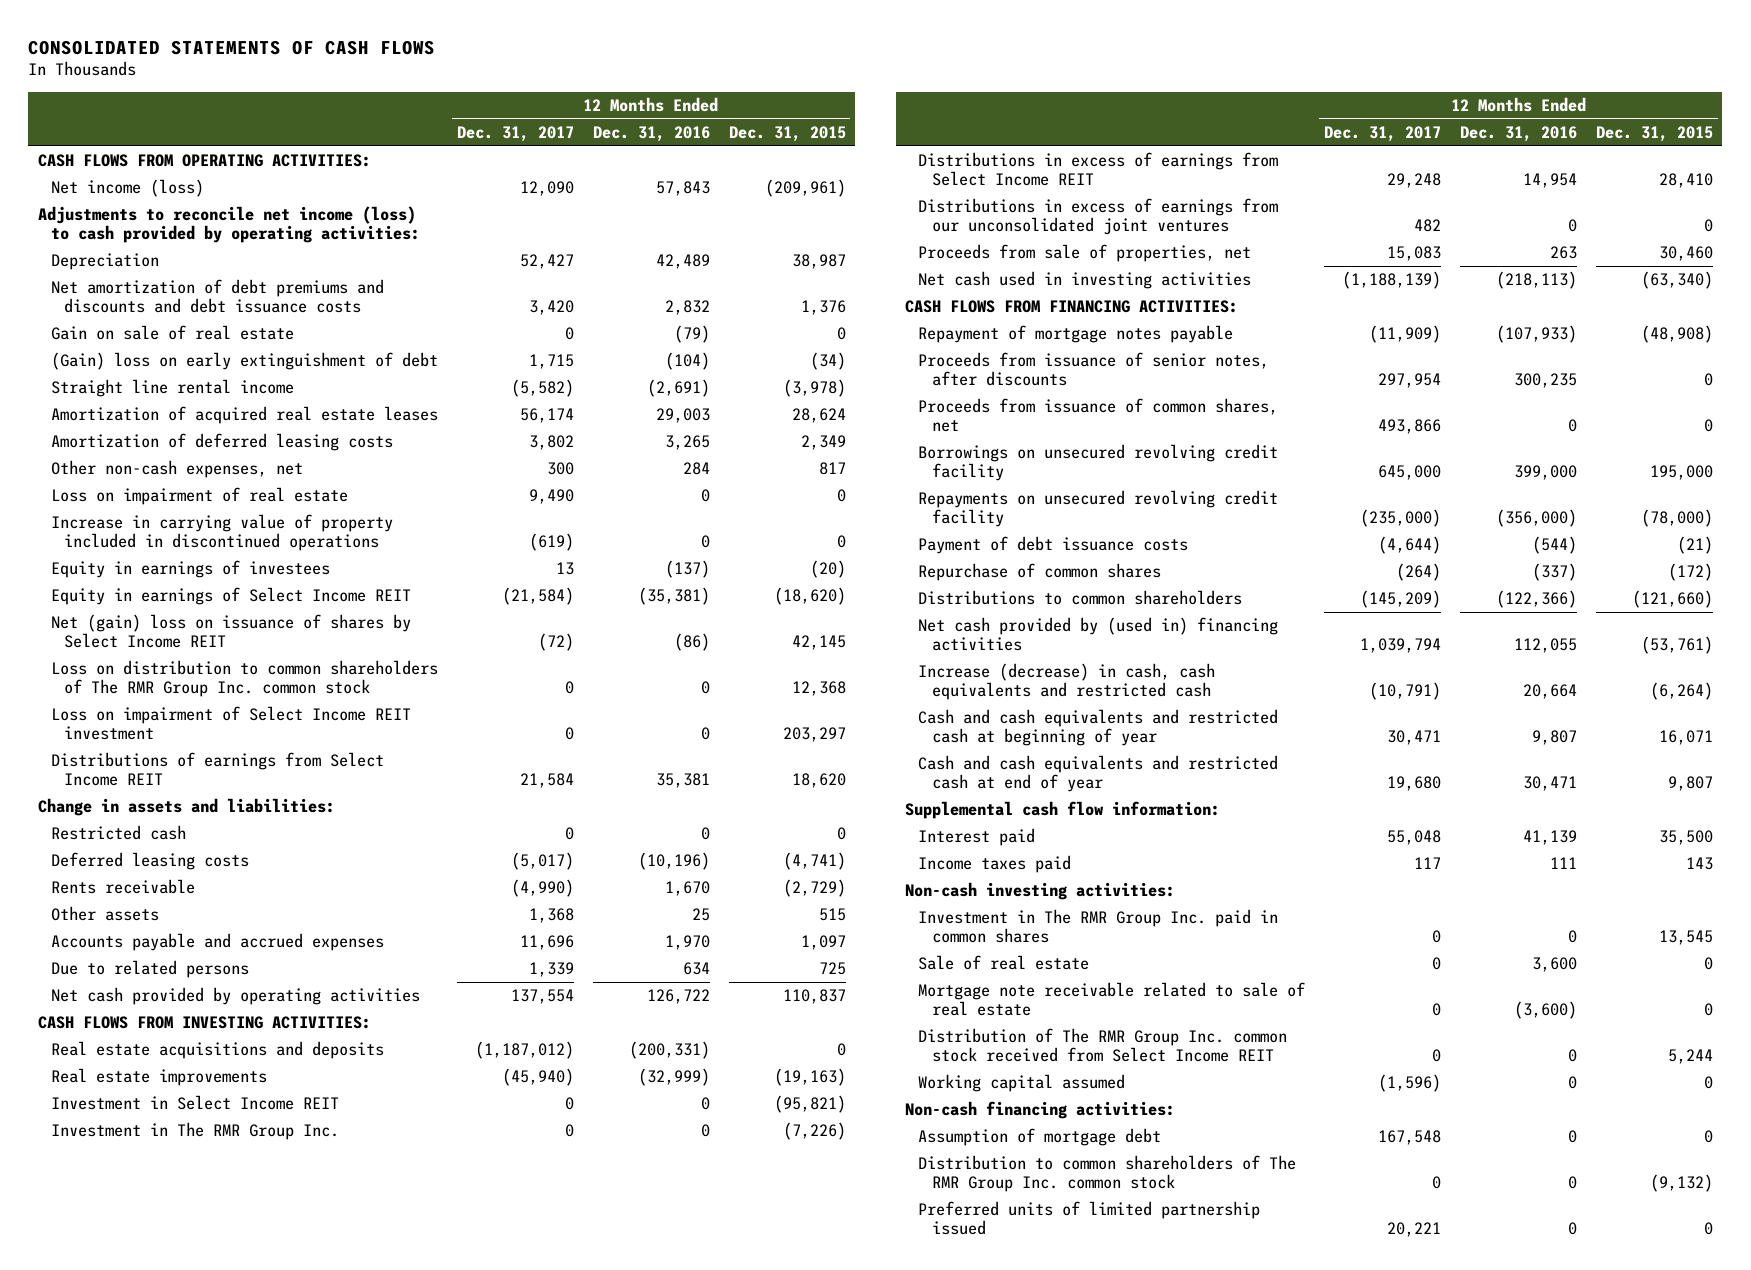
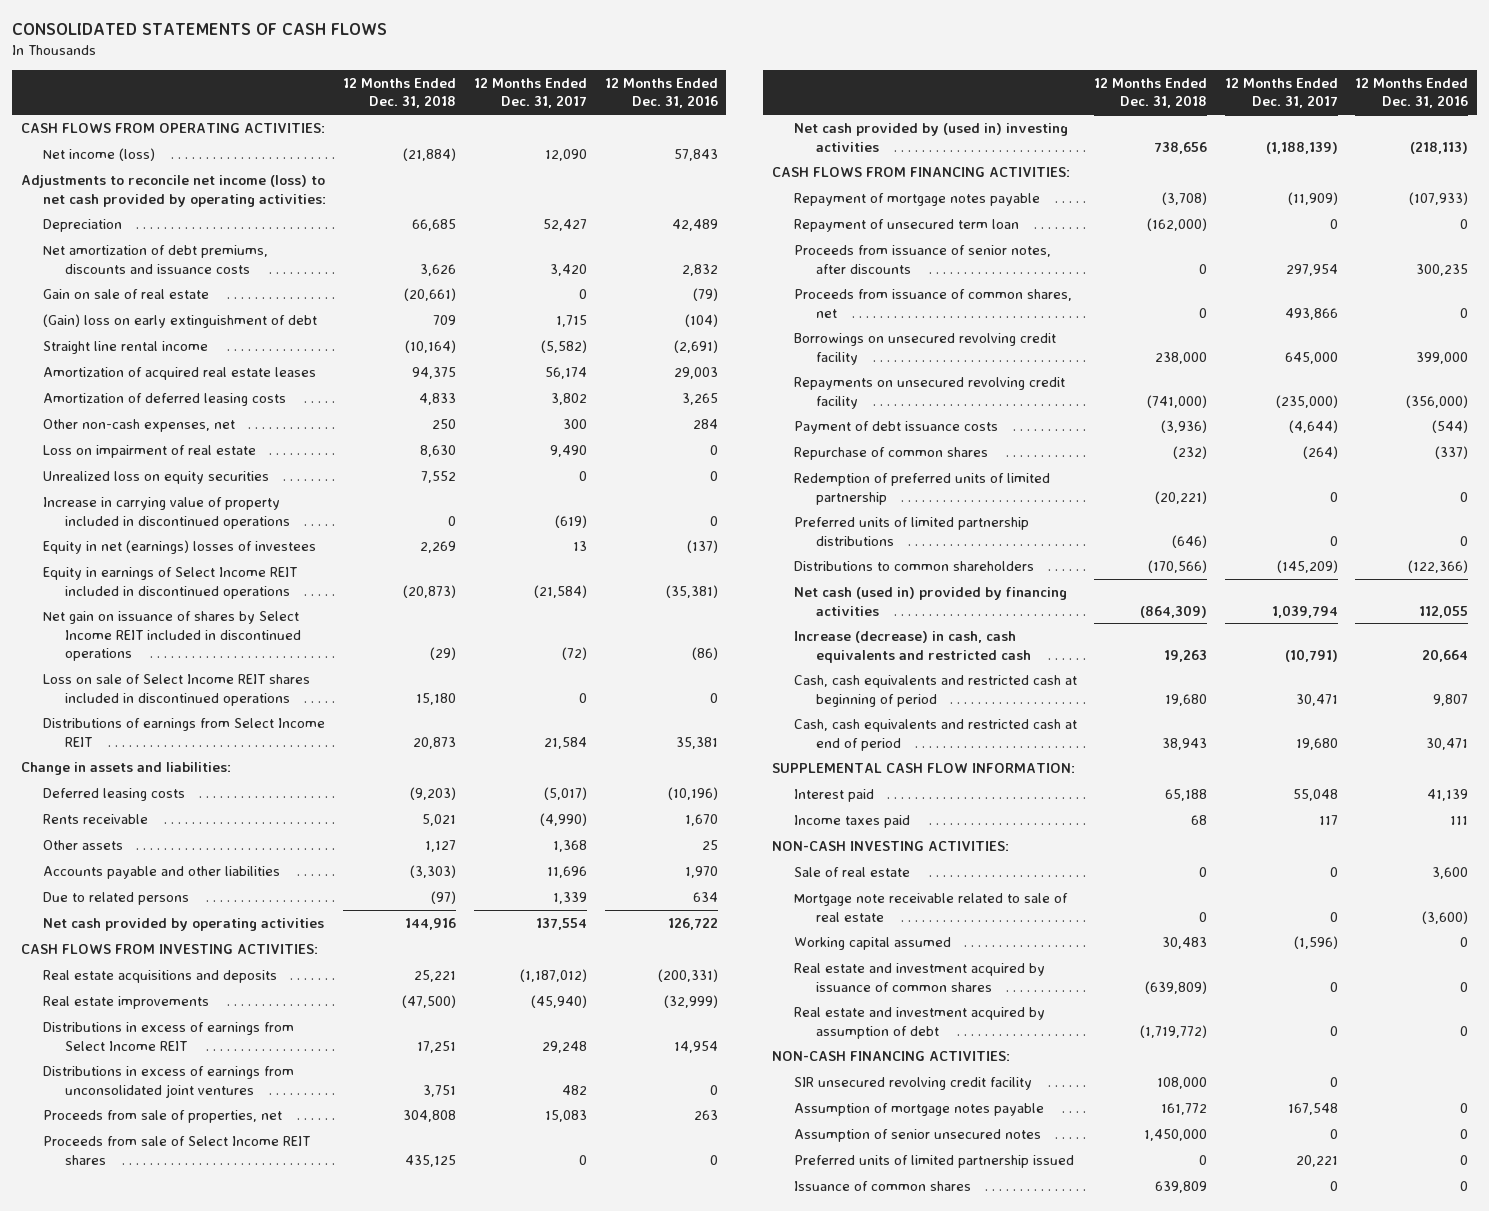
- | 12 Months Ended Dec. 31, 2017 | 12 Months Ended Dec. 31, 2016 | 12 Months Ended Dec. 31, 2015
+ | 12 Months Ended Dec. 31, 2018 | 12 Months Ended Dec. 31, 2017 | 12 Months Ended Dec. 31, 2016
- Adjustments to reconcile net income (loss) to cash provided by operating activities:
+ Adjustments to reconcile net income (loss) to net cash provided by operating activities:
- Net amortization of debt premiums and discounts and debt issuance costs | 3,420 | 2,832 | 1,376
+ Net amortization of debt premiums, discounts and issuance costs | 3,626 | 3,420 | 2,832
+ Unrealized loss on equity securities | 7,552 | 0 | 0
- Equity in earnings of investees | 13 | (137) | (20)
- Equity in earnings of Select Income REIT | (21,584) | (35,381) | (18,620)
- Net (gain) loss on issuance of shares by Select Income REIT | (72) | (86) | 42,145
- Loss on distribution to common shareholders of The RMR Group Inc. common stock | 0 | 0 | 12,368
- Loss on impairment of Select Income REIT investment | 0 | 0 | 203,297
+ Equity in net (earnings) losses of investees | 2,269 | 13 | (137)
+ Equity in earnings of Select Income REIT included in discontinued operations | (20,873) | (21,584) | (35,381)
+ Net gain on issuance of shares by Select Income REIT included in discontinued operations | (29) | (72) | (86)
+ Loss on sale of Select Income REIT shares included in discontinued operations | 15,180 | 0 | 0
- Restricted cash | 0 | 0 | 0
- Accounts payable and accrued expenses | 11,696 | 1,970 | 1,097
+ Accounts payable and other liabilities | (3,303) | 11,696 | 1,970
- Investment in Select Income REIT | 0 | 0 | (95,821)
- Investment in The RMR Group Inc. | 0 | 0 | (7,226)
- Distributions in excess of earnings from our unconsolidated joint ventures | 482 | 0 | 0
+ Distributions in excess of earnings from unconsolidated joint ventures | 3,751 | 482 | 0
- Net cash used in investing activities | (1,188,139) | (218,113) | (63,340)
+ Proceeds from sale of Select Income REIT shares | 435,125 | 0 | 0
+ Net cash provided by (used in) investing activities | 738,656 | (1,188,139) | (218,113)
+ Repayment of unsecured term loan | (162,000) | 0 | 0
+ Redemption of preferred units of limited partnership | (20,221) | 0 | 0
+ Preferred units of limited partnership distributions | (646) | 0 | 0
- Net cash provided by (used in) financing activities | 1,039,794 | 112,055 | (53,761)
+ Net cash (used in) provided by financing activities | (864,309) | 1,039,794 | 112,055
- Cash and cash equivalents and restricted cash at beginning of year | 30,471 | 9,807 | 16,071
- Cash and cash equivalents and restricted cash at end of year | 19,680 | 30,471 | 9,807
- Supplemental cash flow information:
+ Cash, cash equivalents and restricted cash at beginning of period | 19,680 | 30,471 | 9,807
+ Cash, cash equivalents and restricted cash at end of period | 38,943 | 19,680 | 30,471
+ SUPPLEMENTAL CASH FLOW INFORMATION:
- Non-cash investing activities:
- Investment in The RMR Group Inc. paid in common shares | 0 | 0 | 13,545
+ NON-CASH INVESTING ACTIVITIES:
- Distribution of The RMR Group Inc. common stock received from Select Income REIT | 0 | 0 | 5,244
- Non-cash financing activities:
- Assumption of mortgage debt | 167,548 | 0 | 0
- Distribution to common shareholders of The RMR Group Inc. common stock | 0 | 0 | (9,132)
+ Real estate and investment acquired by issuance of common shares | (639,809) | 0 | 0
+ Real estate and investment acquired by assumption of debt | (1,719,772) | 0 | 0
+ NON-CASH FINANCING ACTIVITIES:
+ SIR unsecured revolving credit facility | 108,000 | 0 |
+ Assumption of mortgage notes payable | 161,772 | 167,548 | 0
+ Assumption of senior unsecured notes | 1,450,000 | 0 | 0
+ Issuance of common shares | 639,809 | 0 | 0

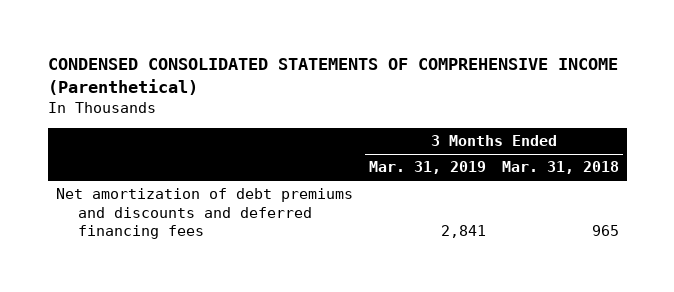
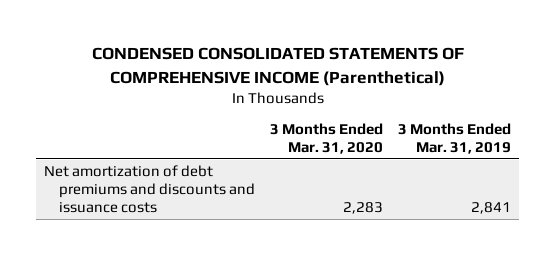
- | 3 Months Ended Mar. 31, 2019 | 3 Months Ended Mar. 31, 2018
+ | 3 Months Ended Mar. 31, 2020 | 3 Months Ended Mar. 31, 2019
- Net amortization of debt premiums and discounts and deferred financing fees | 2,841 | 965
+ Net amortization of debt premiums and discounts and issuance costs | 2,283 | 2,841

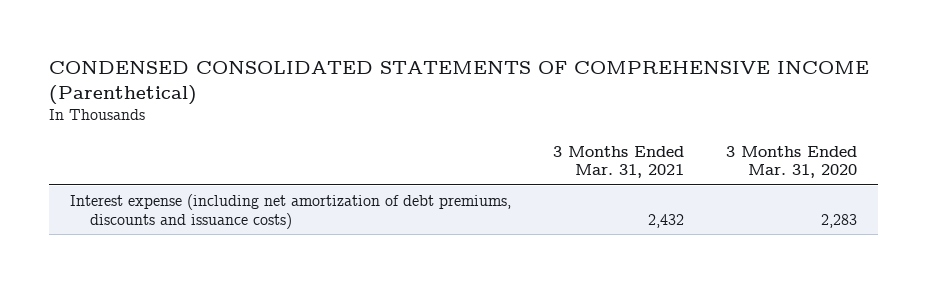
- | 3 Months Ended Mar. 31, 2020 | 3 Months Ended Mar. 31, 2019
+ | 3 Months Ended Mar. 31, 2021 | 3 Months Ended Mar. 31, 2020
- Net amortization of debt premiums and discounts and issuance costs | 2,283 | 2,841
+ Interest expense (including net amortization of debt premiums, discounts and issuance costs) | 2,432 | 2,283

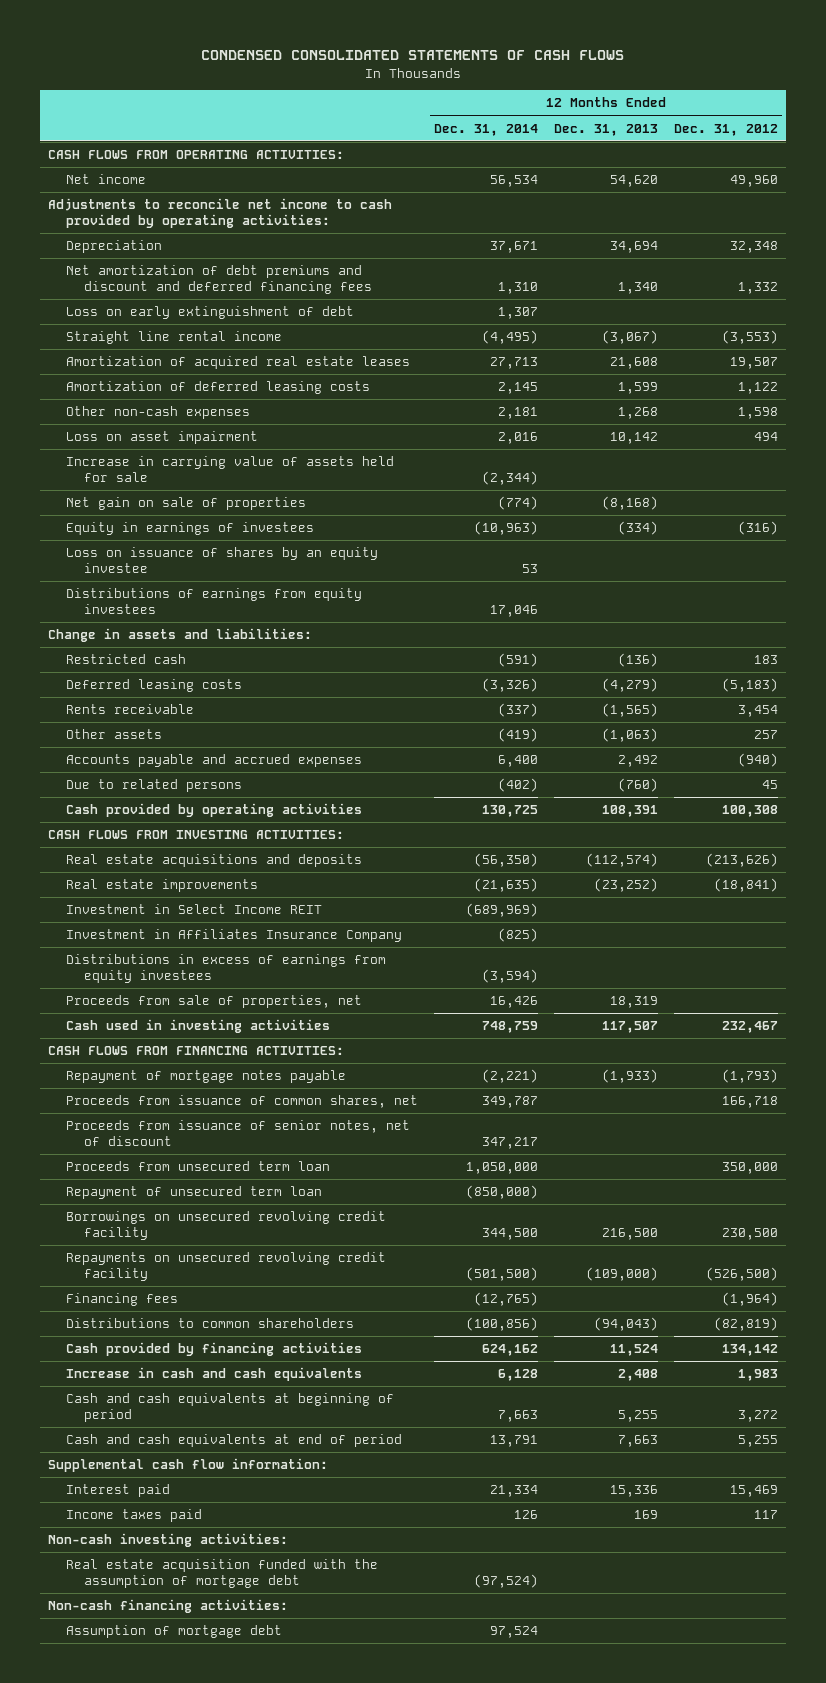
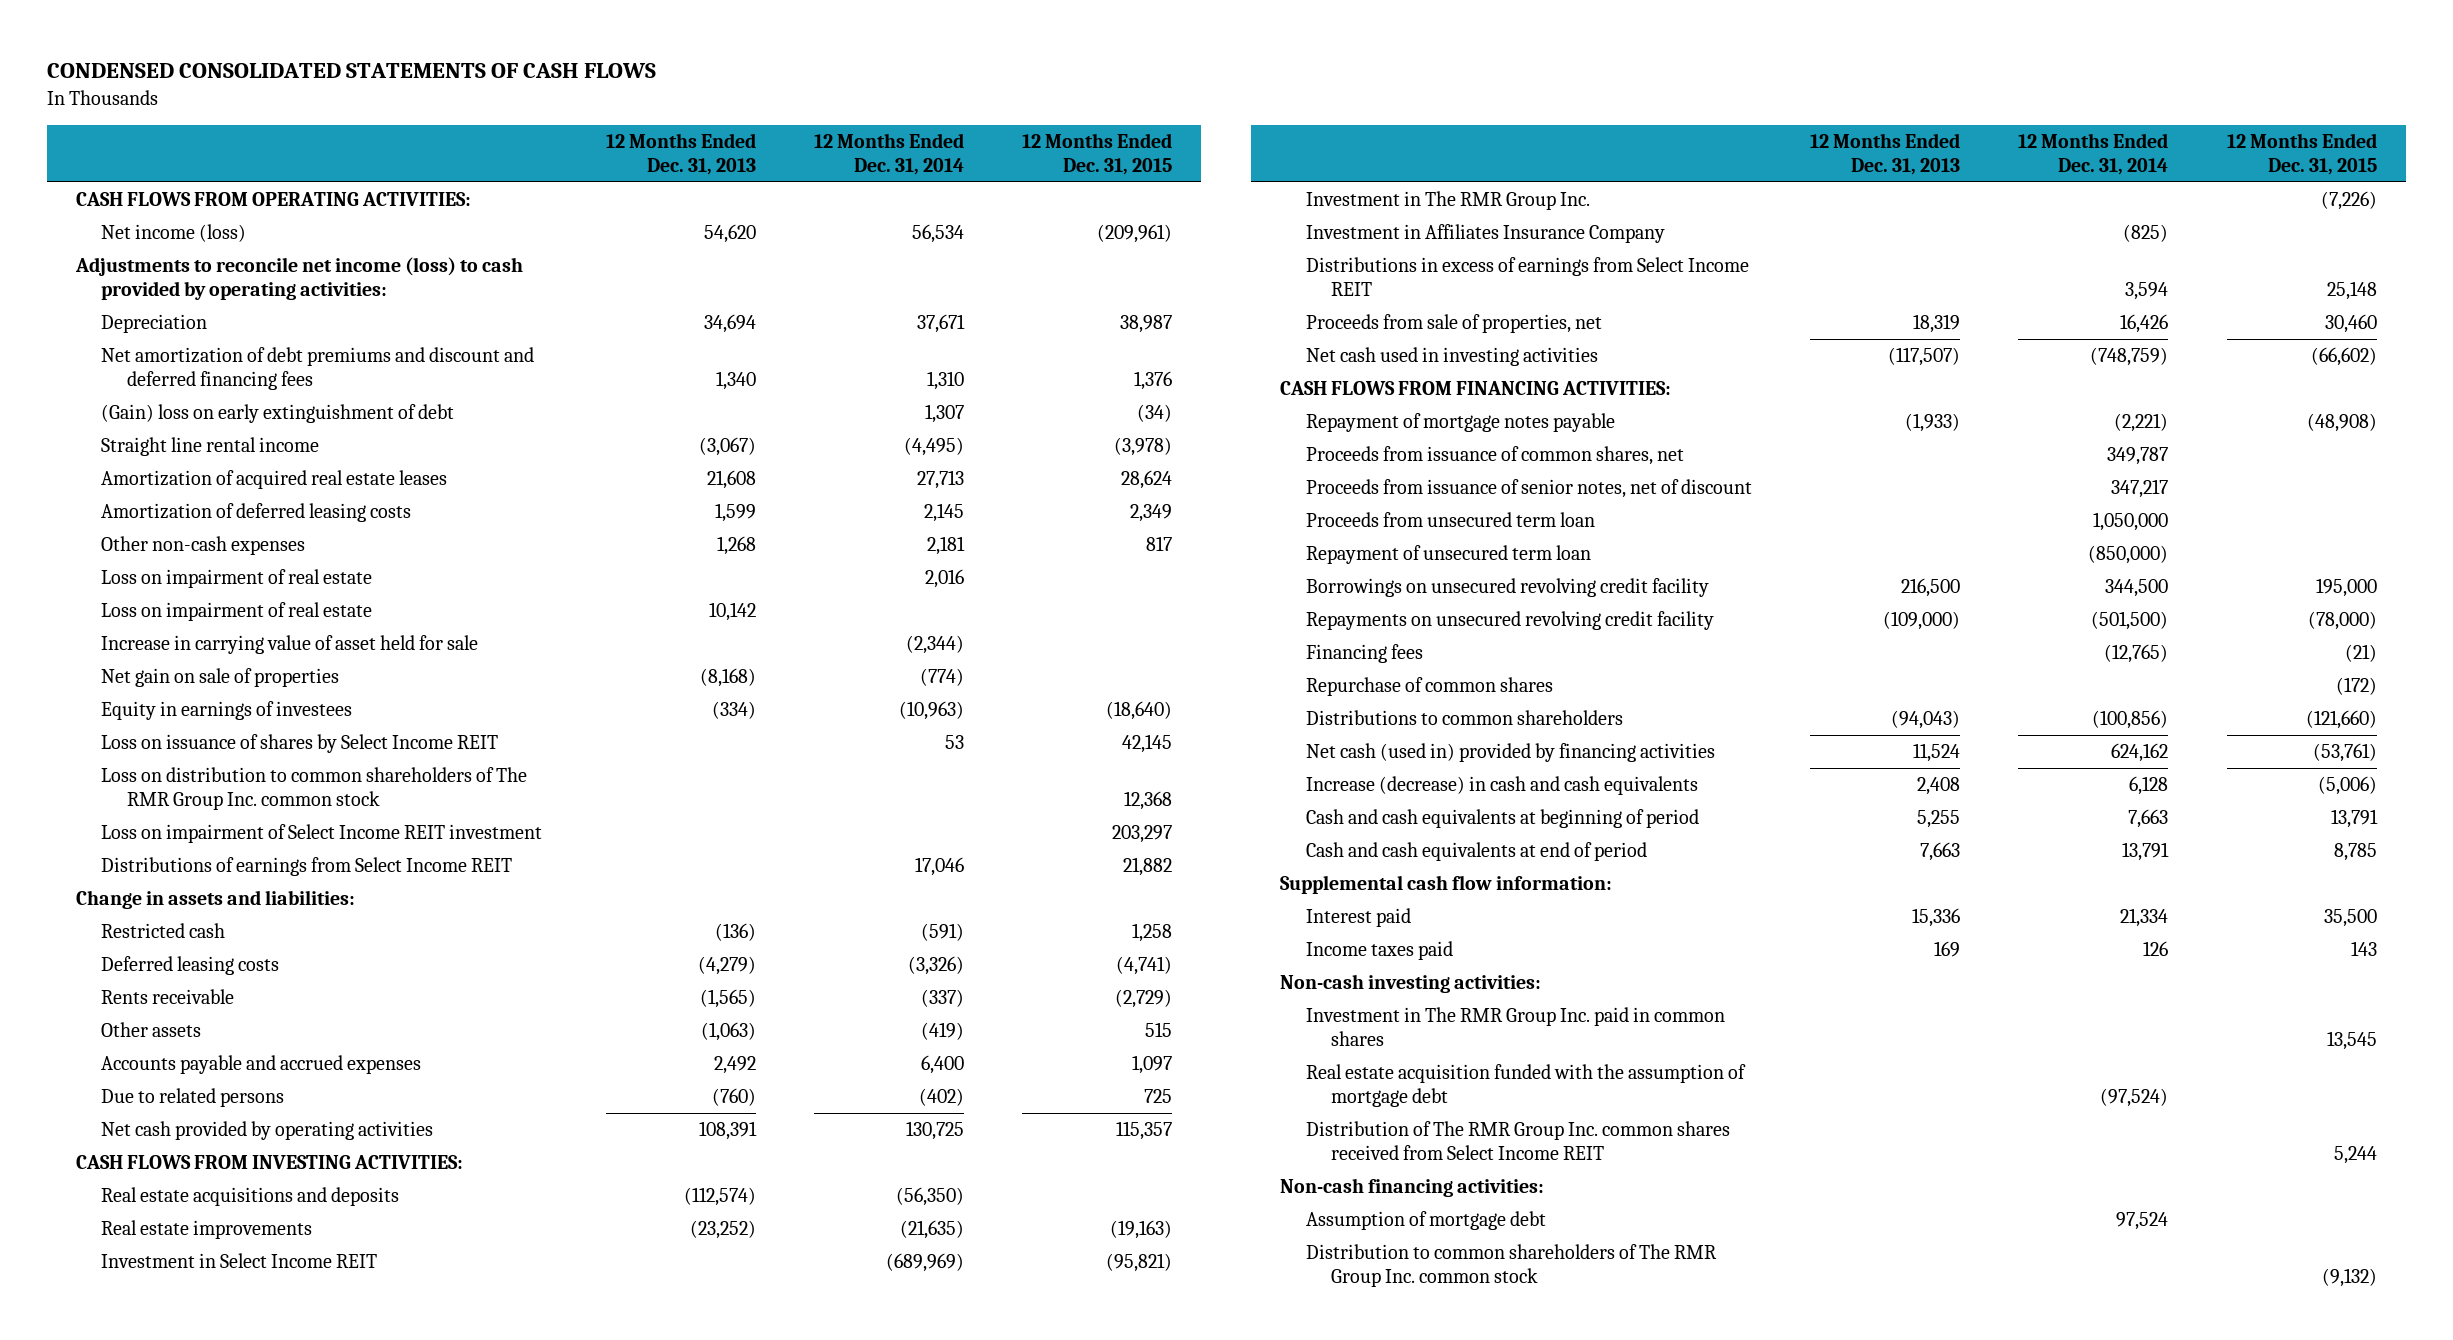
- | 12 Months Ended Dec. 31, 2014 | 12 Months Ended Dec. 31, 2013 | 12 Months Ended Dec. 31, 2012
+ | 12 Months Ended Dec. 31, 2013 | 12 Months Ended Dec. 31, 2014 | 12 Months Ended Dec. 31, 2015
- Net income | 56,534 | 54,620 | 49,960
- Adjustments to reconcile net income to cash provided by operating activities:
+ Net income (loss) | 54,620 | 56,534 | (209,961)
+ Adjustments to reconcile net income (loss) to cash provided by operating activities:
- Loss on early extinguishment of debt | 1,307 | |
+ (Gain) loss on early extinguishment of debt | | 1,307 | (34)
- Loss on asset impairment | 2,016 | 10,142 | 494
- Increase in carrying value of assets held for sale | (2,344) | |
+ Loss on impairment of real estate | | 2,016 |
+ Loss on impairment of real estate | 10,142 | |
+ Increase in carrying value of asset held for sale | | (2,344) |
- Loss on issuance of shares by an equity investee | 53 | |
- Distributions of earnings from equity investees | 17,046 | |
+ Loss on issuance of shares by Select Income REIT | | 53 | 42,145
+ Loss on distribution to common shareholders of The RMR Group Inc. common stock | | | 12,368
+ Loss on impairment of Select Income REIT investment | | | 203,297
+ Distributions of earnings from Select Income REIT | | 17,046 | 21,882
- Cash provided by operating activities | 130,725 | 108,391 | 100,308
+ Net cash provided by operating activities | 108,391 | 130,725 | 115,357
+ Investment in The RMR Group Inc. | | | (7,226)
- Distributions in excess of earnings from equity investees | (3,594) | |
+ Distributions in excess of earnings from Select Income REIT | | 3,594 | 25,148
- Cash used in investing activities | 748,759 | 117,507 | 232,467
+ Net cash used in investing activities | (117,507) | (748,759) | (66,602)
+ Repurchase of common shares | | | (172)
- Cash provided by financing activities | 624,162 | 11,524 | 134,142
- Increase in cash and cash equivalents | 6,128 | 2,408 | 1,983
+ Net cash (used in) provided by financing activities | 11,524 | 624,162 | (53,761)
+ Increase (decrease) in cash and cash equivalents | 2,408 | 6,128 | (5,006)
+ Investment in The RMR Group Inc. paid in common shares | | | 13,545
+ Distribution of The RMR Group Inc. common shares received from Select Income REIT | | | 5,244
+ Distribution to common shareholders of The RMR Group Inc. common stock | | | (9,132)

